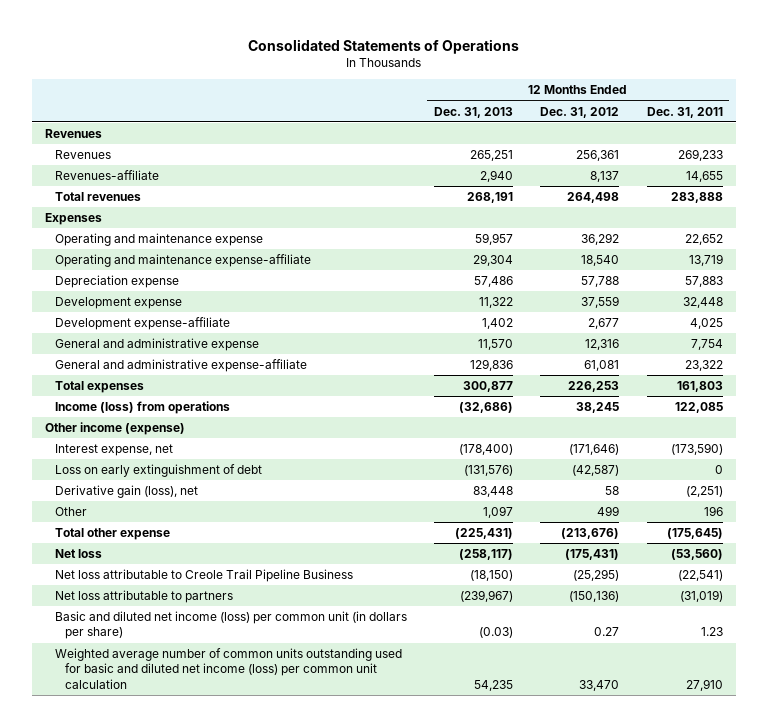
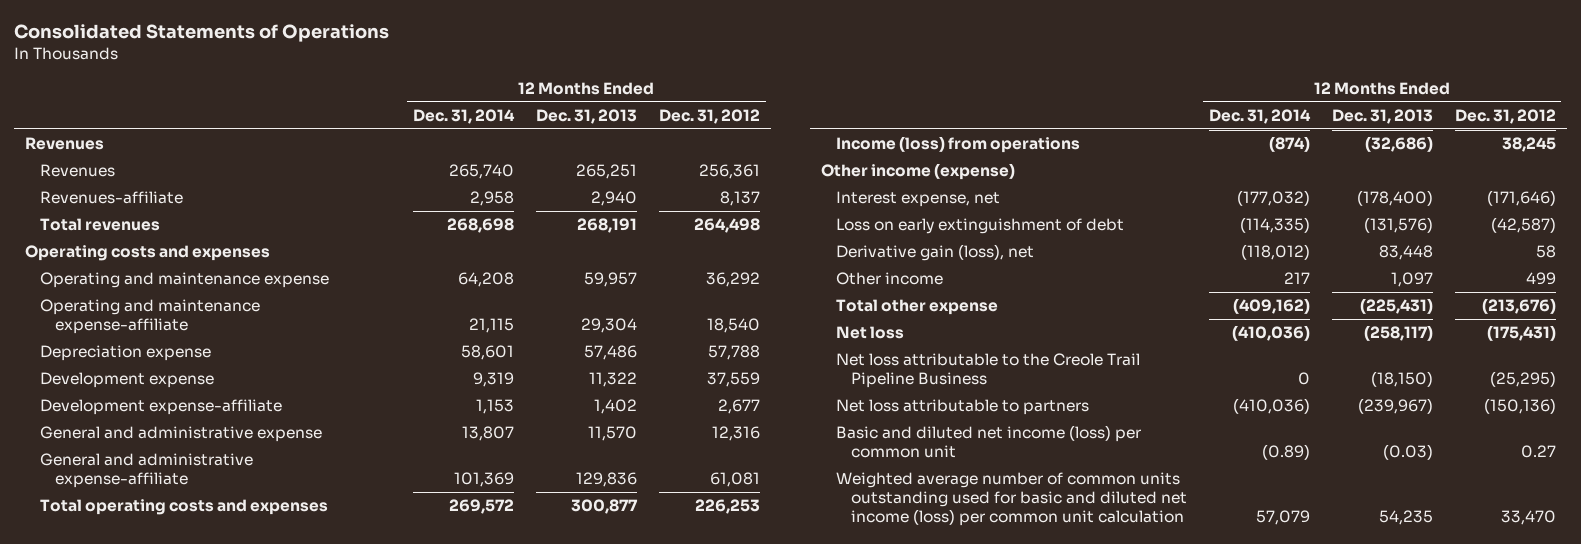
- | 12 Months Ended Dec. 31, 2013 | 12 Months Ended Dec. 31, 2012 | 12 Months Ended Dec. 31, 2011
+ | 12 Months Ended Dec. 31, 2014 | 12 Months Ended Dec. 31, 2013 | 12 Months Ended Dec. 31, 2012
- Expenses
+ Operating costs and expenses
- Total expenses | 300,877 | 226,253 | 161,803
+ Total operating costs and expenses | 269,572 | 300,877 | 226,253
- Other | 1,097 | 499 | 196
+ Other income | 217 | 1,097 | 499
- Net loss attributable to Creole Trail Pipeline Business | (18,150) | (25,295) | (22,541)
+ Net loss attributable to the Creole Trail Pipeline Business | 0 | (18,150) | (25,295)
- Basic and diluted net income (loss) per common unit (in dollars per share) | (0.03) | 0.27 | 1.23
+ Basic and diluted net income (loss) per common unit | (0.89) | (0.03) | 0.27

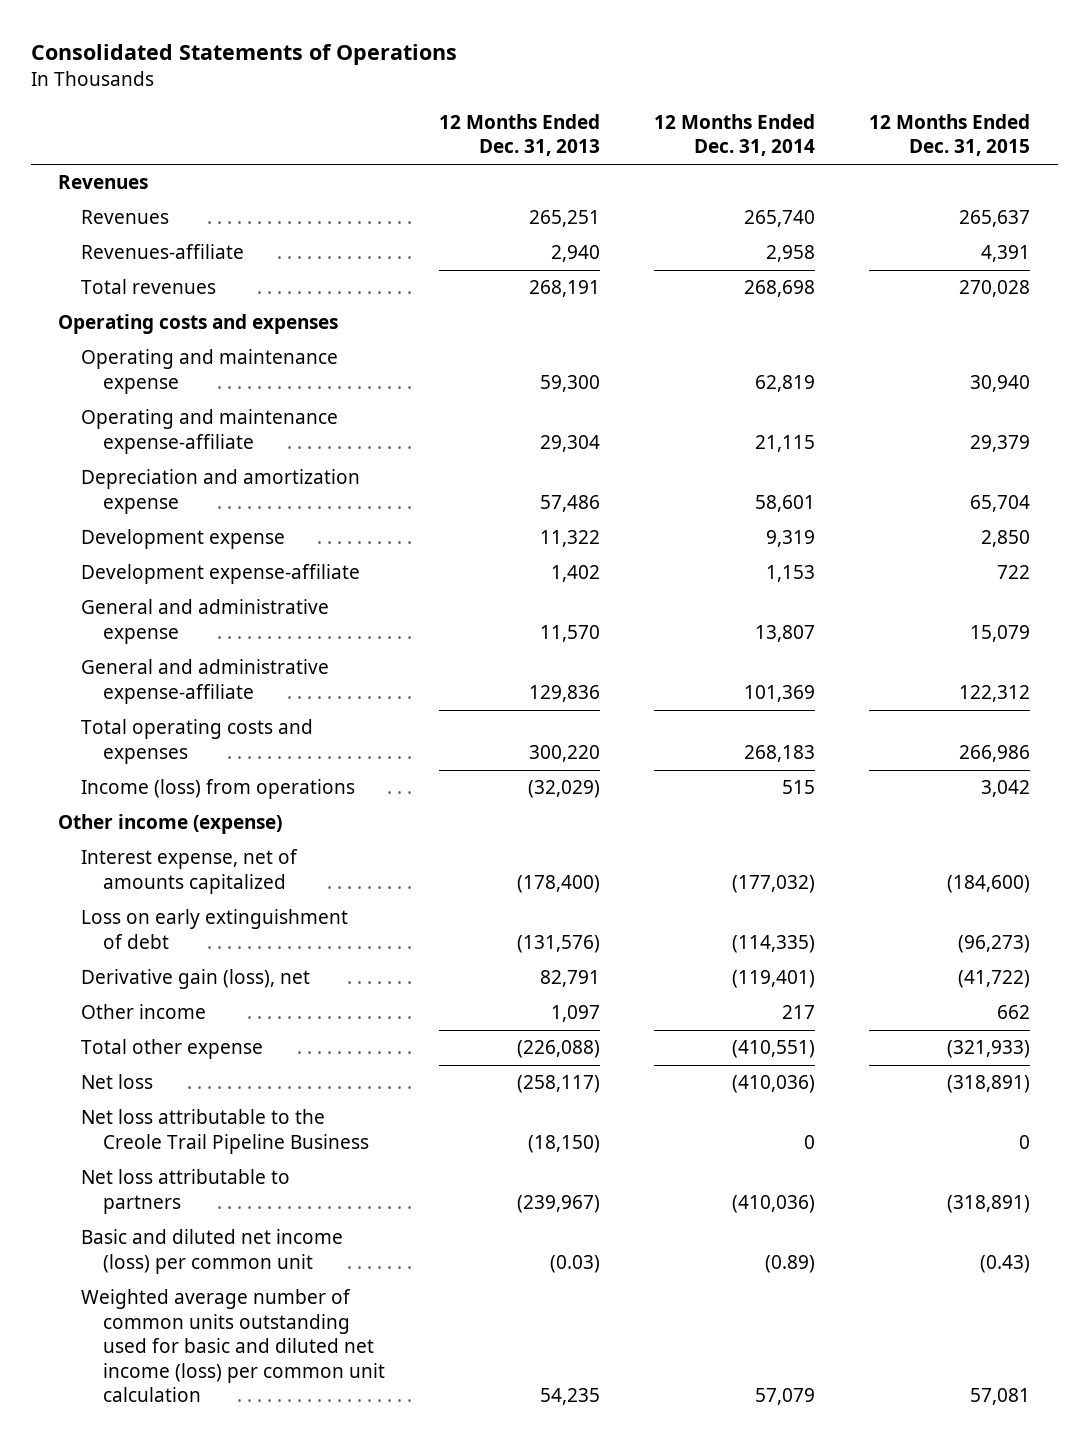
- | 12 Months Ended Dec. 31, 2014 | 12 Months Ended Dec. 31, 2013 | 12 Months Ended Dec. 31, 2012
+ | 12 Months Ended Dec. 31, 2013 | 12 Months Ended Dec. 31, 2014 | 12 Months Ended Dec. 31, 2015
- Operating and maintenance expense | 64,208 | 59,957 | 36,292
+ Operating and maintenance expense | 59,300 | 62,819 | 30,940
- Depreciation expense | 58,601 | 57,486 | 57,788
+ Depreciation and amortization expense | 57,486 | 58,601 | 65,704
- Total operating costs and expenses | 269,572 | 300,877 | 226,253
- Income (loss) from operations | (874) | (32,686) | 38,245
+ Total operating costs and expenses | 300,220 | 268,183 | 266,986
+ Income (loss) from operations | (32,029) | 515 | 3,042
- Interest expense, net | (177,032) | (178,400) | (171,646)
+ Interest expense, net of amounts capitalized | (178,400) | (177,032) | (184,600)
- Derivative gain (loss), net | (118,012) | 83,448 | 58
+ Derivative gain (loss), net | 82,791 | (119,401) | (41,722)
- Total other expense | (409,162) | (225,431) | (213,676)
+ Total other expense | (226,088) | (410,551) | (321,933)

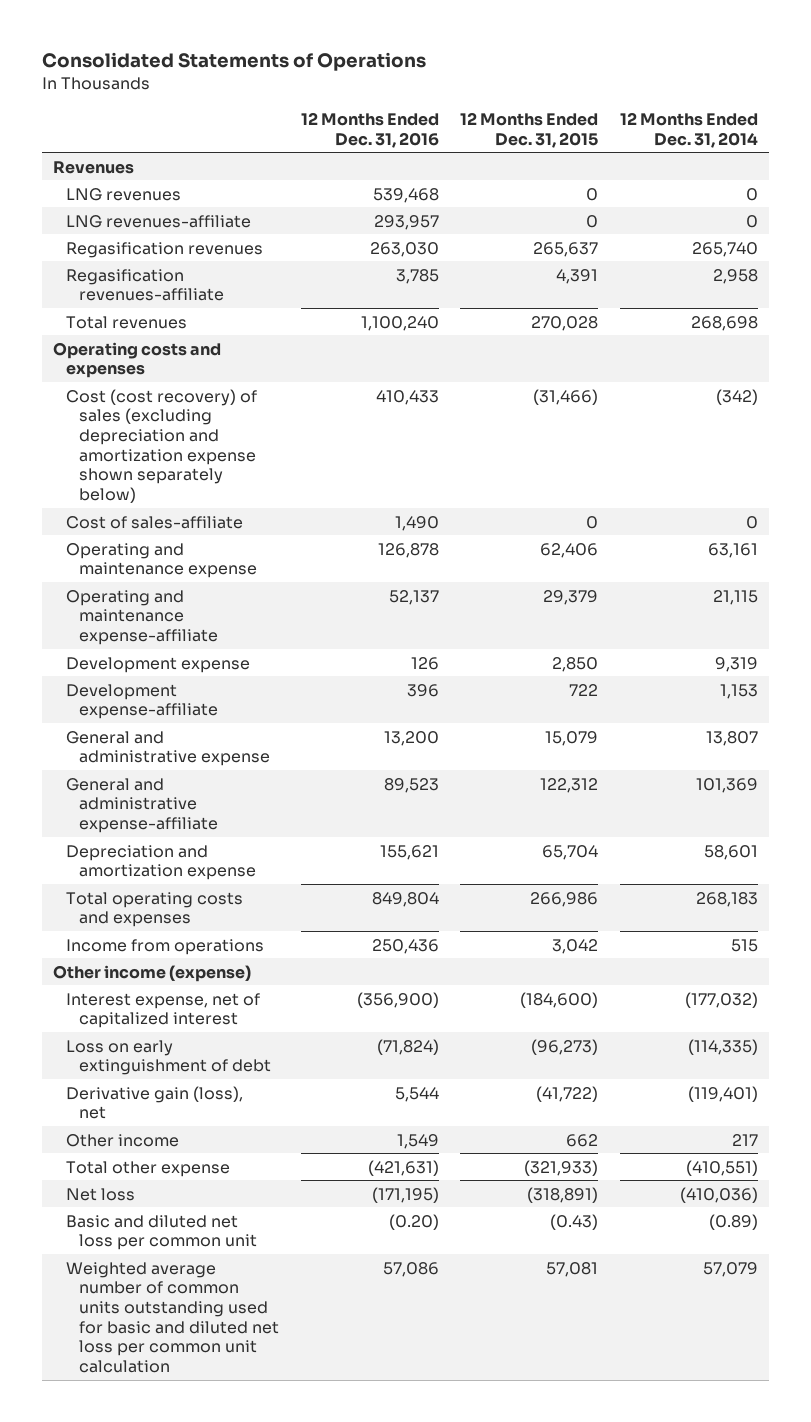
- | 12 Months Ended Dec. 31, 2013 | 12 Months Ended Dec. 31, 2014 | 12 Months Ended Dec. 31, 2015
+ | 12 Months Ended Dec. 31, 2016 | 12 Months Ended Dec. 31, 2015 | 12 Months Ended Dec. 31, 2014
- Revenues | 265,251 | 265,740 | 265,637
- Revenues-affiliate | 2,940 | 2,958 | 4,391
+ LNG revenues | 539,468 | 0 | 0
+ LNG revenues-affiliate | 293,957 | 0 | 0
+ Regasification revenues | 263,030 | 265,637 | 265,740
+ Regasification revenues-affiliate | 3,785 | 4,391 | 2,958
- Operating and maintenance expense | 59,300 | 62,819 | 30,940
+ Cost (cost recovery) of sales (excluding depreciation and amortization expense shown separately below) | 410,433 | (31,466) | (342)
+ Cost of sales-affiliate | 1,490 | 0 | 0
+ Operating and maintenance expense | 126,878 | 62,406 | 63,161
moved down: Depreciation and amortization expense | 155,621 | 65,704 | 58,601
- Income (loss) from operations | (32,029) | 515 | 3,042
+ Income from operations | 250,436 | 3,042 | 515
- Interest expense, net of amounts capitalized | (178,400) | (177,032) | (184,600)
+ Interest expense, net of capitalized interest | (356,900) | (184,600) | (177,032)
- Net loss attributable to the Creole Trail Pipeline Business | (18,150) | 0 | 0
- Net loss attributable to partners | (239,967) | (410,036) | (318,891)
- Basic and diluted net income (loss) per common unit | (0.03) | (0.89) | (0.43)
- Weighted average number of common units outstanding used for basic and diluted net income (loss) per common unit calculation | 54,235 | 57,079 | 57,081
+ Basic and diluted net loss per common unit | (0.20) | (0.43) | (0.89)
+ Weighted average number of common units outstanding used for basic and diluted net loss per common unit calculation | 57,086 | 57,081 | 57,079

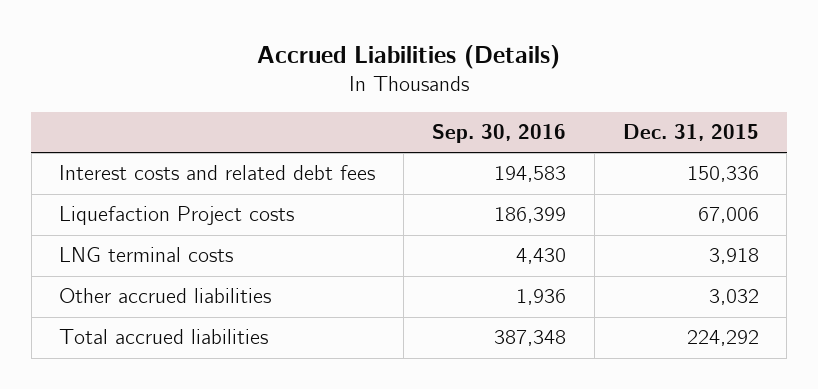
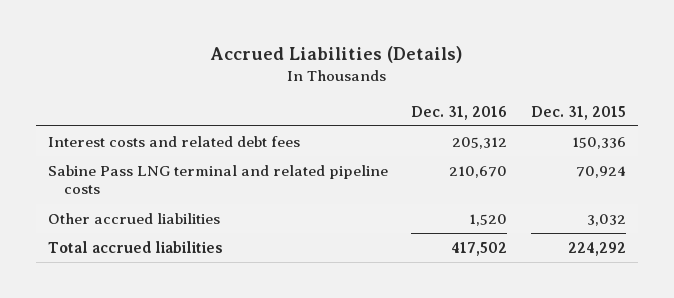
- | Sep. 30, 2016 | Dec. 31, 2015
+ | Dec. 31, 2016 | Dec. 31, 2015
- Liquefaction Project costs | 186,399 | 67,006
- LNG terminal costs | 4,430 | 3,918
+ Sabine Pass LNG terminal and related pipeline costs | 210,670 | 70,924

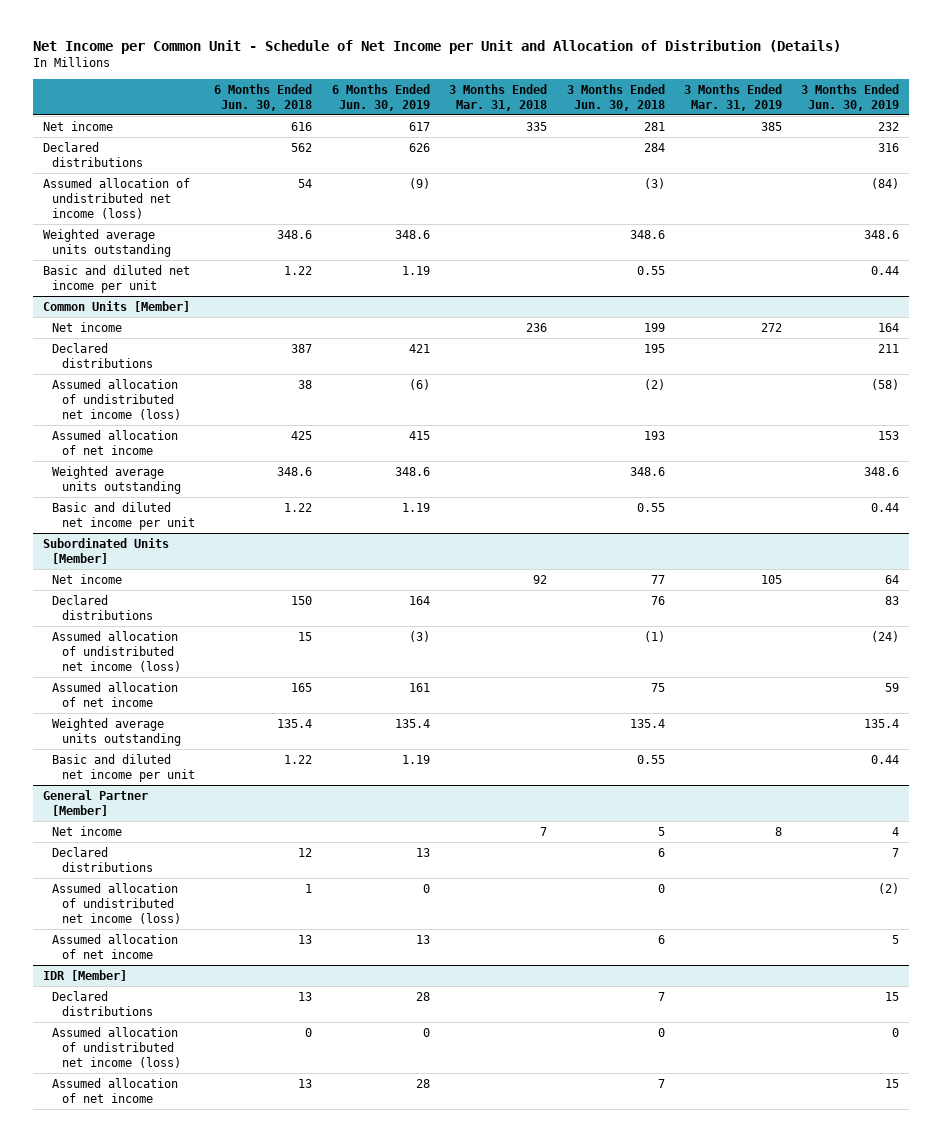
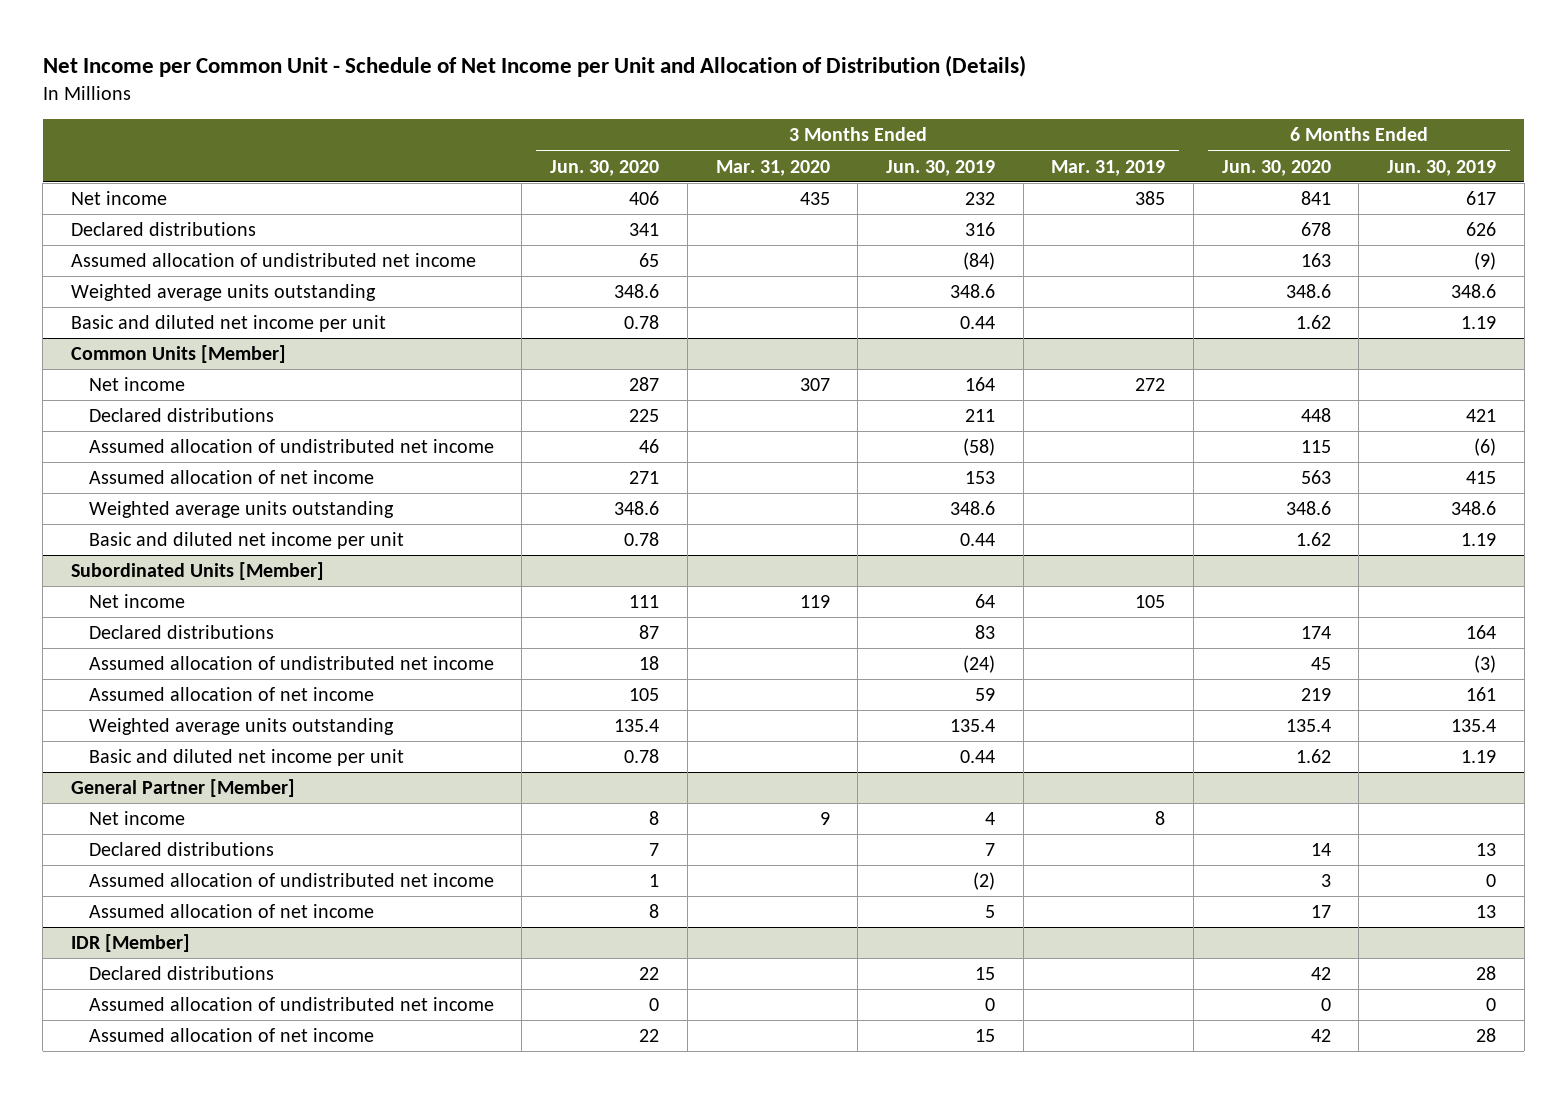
- | 6 Months Ended Jun. 30, 2018 | 6 Months Ended Jun. 30, 2019 | 3 Months Ended Mar. 31, 2018 | 3 Months Ended Jun. 30, 2018 | 3 Months Ended Mar. 31, 2019 | 3 Months Ended Jun. 30, 2019
+ | 3 Months Ended Jun. 30, 2020 | 3 Months Ended Mar. 31, 2020 | 3 Months Ended Jun. 30, 2019 | 3 Months Ended Mar. 31, 2019 | 6 Months Ended Jun. 30, 2020 | 6 Months Ended Jun. 30, 2019
- Assumed allocation of undistributed net income (loss) | 54 | (9) | | (3) | | (84)
+ Assumed allocation of undistributed net income | 65 | | (84) | | 163 | (9)
@ Common Units [Member]
- Assumed allocation of undistributed net income (loss) | 38 | (6) | | (2) | | (58)
+ Assumed allocation of undistributed net income | 46 | | (58) | | 115 | (6)
@ Subordinated Units [Member]
- Assumed allocation of undistributed net income (loss) | 15 | (3) | | (1) | | (24)
+ Assumed allocation of undistributed net income | 18 | | (24) | | 45 | (3)
@ General Partner [Member]
- Assumed allocation of undistributed net income (loss) | 1 | 0 | | 0 | | (2)
+ Assumed allocation of undistributed net income | 1 | | (2) | | 3 | 0
@ IDR [Member]
- Assumed allocation of undistributed net income (loss) | 0 | 0 | | 0 | | 0
+ Assumed allocation of undistributed net income | 0 | | 0 | | 0 | 0

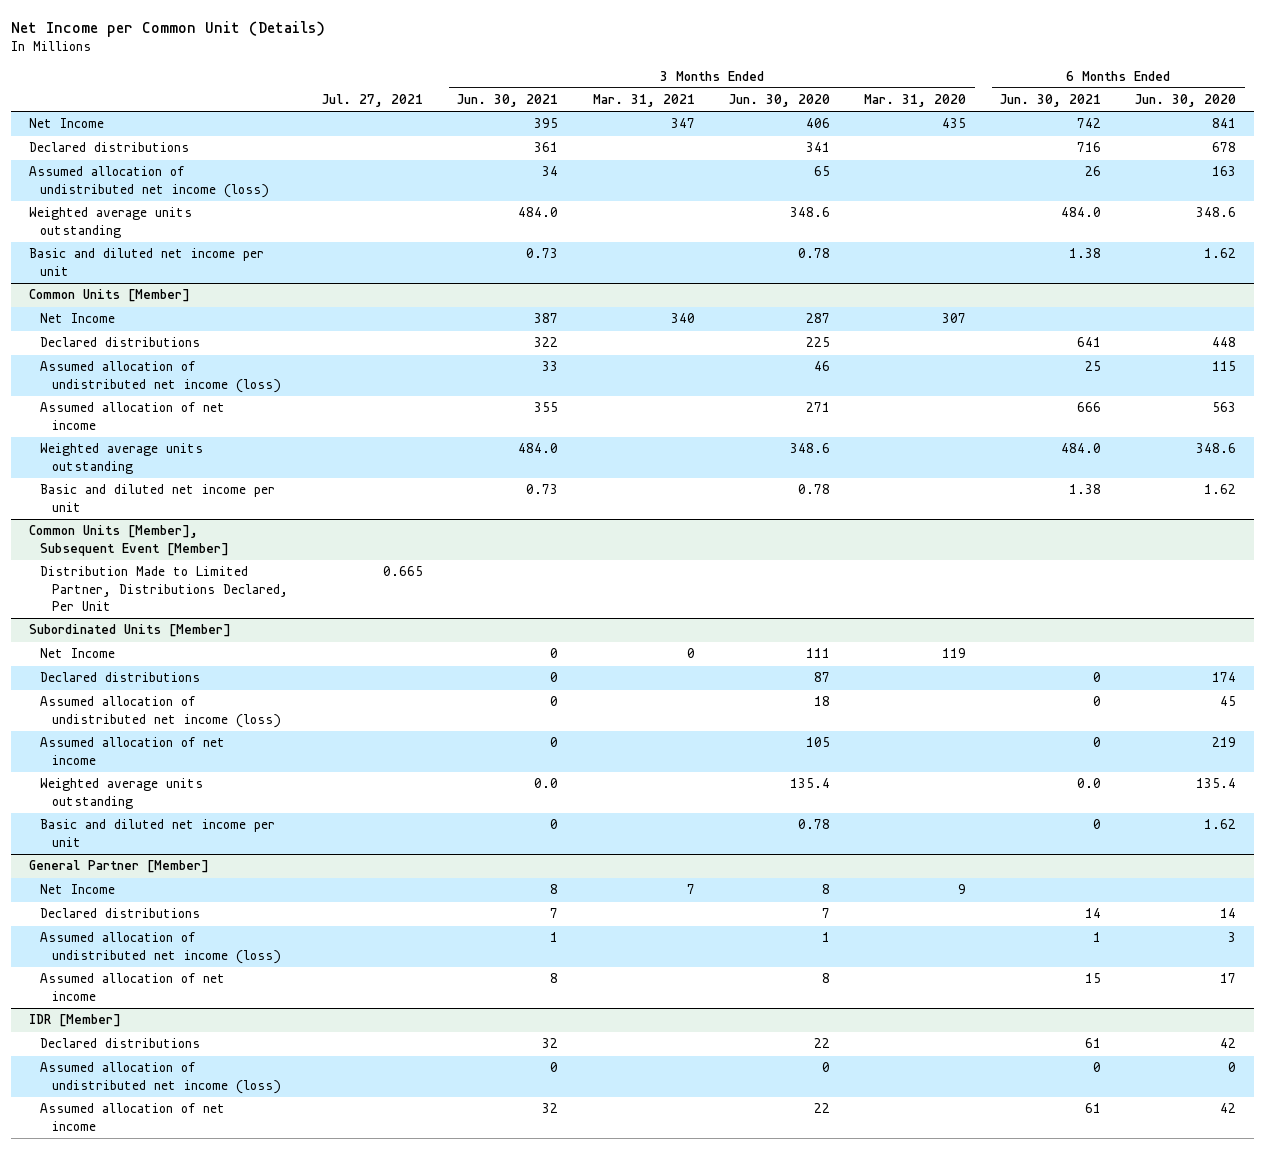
- Net Income per Common Unit - Schedule of Net Income per Unit and Allocation of Distribution (Details)
+ Net Income per Common Unit (Details)
- | 3 Months Ended Jun. 30, 2020 | 3 Months Ended Mar. 31, 2020 | 3 Months Ended Jun. 30, 2019 | 3 Months Ended Mar. 31, 2019 | 6 Months Ended Jun. 30, 2020 | 6 Months Ended Jun. 30, 2019
+ | Jul. 27, 2021 | 3 Months Ended Jun. 30, 2021 | 3 Months Ended Mar. 31, 2021 | 3 Months Ended Jun. 30, 2020 | 3 Months Ended Mar. 31, 2020 | 6 Months Ended Jun. 30, 2021 | 6 Months Ended Jun. 30, 2020
- Net income | 406 | 435 | 232 | 385 | 841 | 617
+ Net Income | | 395 | 347 | 406 | 435 | 742 | 841
- Assumed allocation of undistributed net income | 65 | | (84) | | 163 | (9)
+ Assumed allocation of undistributed net income (loss) | | 34 | | 65 | | 26 | 163
@ Common Units [Member]
- Net income | 287 | 307 | 164 | 272 | |
+ Net Income | | 387 | 340 | 287 | 307 | |
- Assumed allocation of undistributed net income | 46 | | (58) | | 115 | (6)
+ Assumed allocation of undistributed net income (loss) | | 33 | | 46 | | 25 | 115
+ Common Units [Member], Subsequent Event [Member]
+ Distribution Made to Limited Partner, Distributions Declared, Per Unit | 0.665 | | | | | |
@ Subordinated Units [Member]
- Net income | 111 | 119 | 64 | 105 | |
+ Net Income | | 0 | 0 | 111 | 119 | |
- Assumed allocation of undistributed net income | 18 | | (24) | | 45 | (3)
+ Assumed allocation of undistributed net income (loss) | | 0 | | 18 | | 0 | 45
@ General Partner [Member]
- Net income | 8 | 9 | 4 | 8 | |
+ Net Income | | 8 | 7 | 8 | 9 | |
- Assumed allocation of undistributed net income | 1 | | (2) | | 3 | 0
+ Assumed allocation of undistributed net income (loss) | | 1 | | 1 | | 1 | 3
@ IDR [Member]
- Assumed allocation of undistributed net income | 0 | | 0 | | 0 | 0
+ Assumed allocation of undistributed net income (loss) | | 0 | | 0 | | 0 | 0

